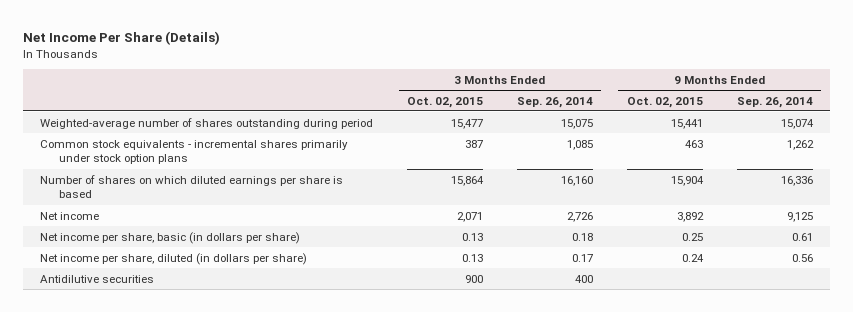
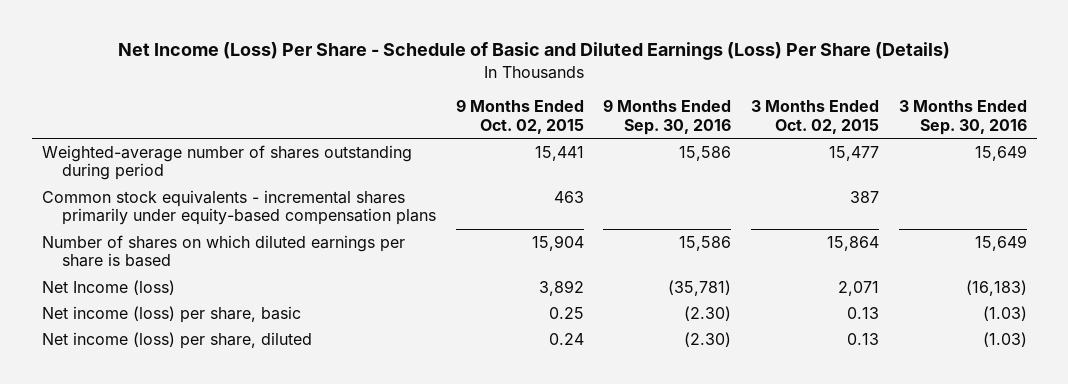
- Net Income Per Share (Details)
+ Net Income (Loss) Per Share - Schedule of Basic and Diluted Earnings (Loss) Per Share (Details)
- | 3 Months Ended Oct. 02, 2015 | 3 Months Ended Sep. 26, 2014 | 9 Months Ended Oct. 02, 2015 | 9 Months Ended Sep. 26, 2014
+ | 9 Months Ended Oct. 02, 2015 | 9 Months Ended Sep. 30, 2016 | 3 Months Ended Oct. 02, 2015 | 3 Months Ended Sep. 30, 2016
- Common stock equivalents - incremental shares primarily under stock option plans | 387 | 1,085 | 463 | 1,262
+ Common stock equivalents - incremental shares primarily under equity-based compensation plans | 463 | | 387 |
- Net income | 2,071 | 2,726 | 3,892 | 9,125
- Net income per share, basic (in dollars per share) | 0.13 | 0.18 | 0.25 | 0.61
- Net income per share, diluted (in dollars per share) | 0.13 | 0.17 | 0.24 | 0.56
- Antidilutive securities | 900 | 400 | |
+ Net Income (loss) | 3,892 | (35,781) | 2,071 | (16,183)
+ Net income (loss) per share, basic | 0.25 | (2.30) | 0.13 | (1.03)
+ Net income (loss) per share, diluted | 0.24 | (2.30) | 0.13 | (1.03)

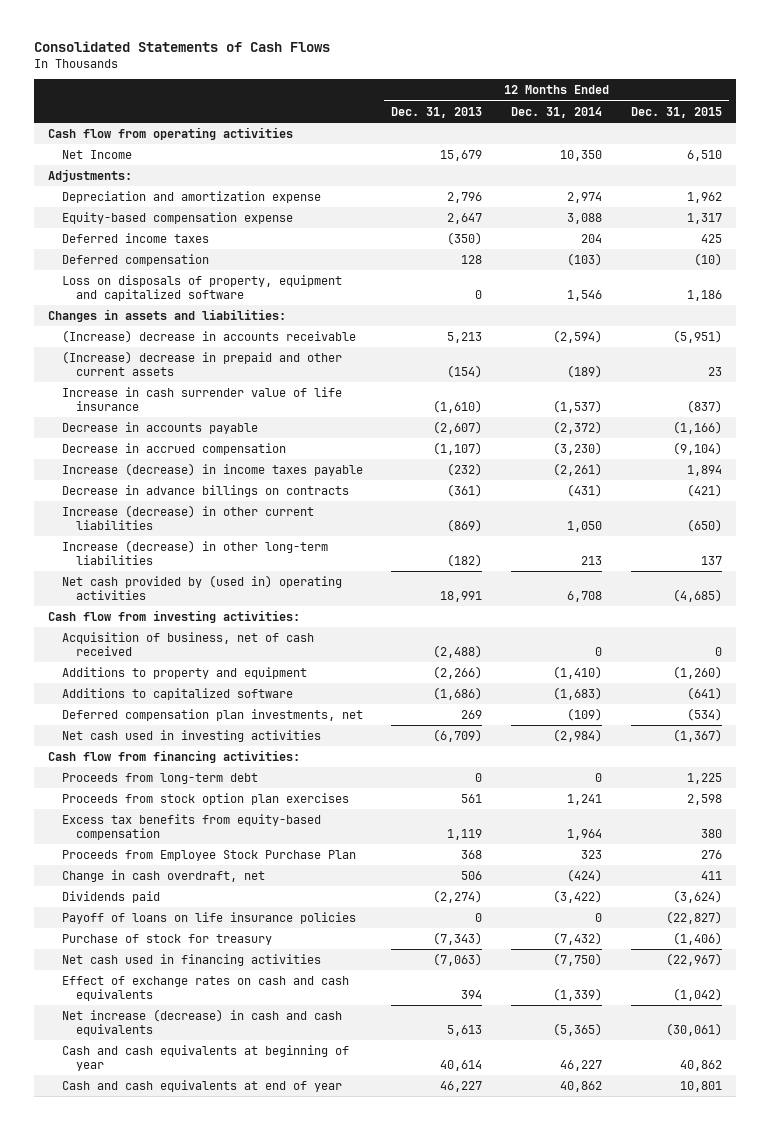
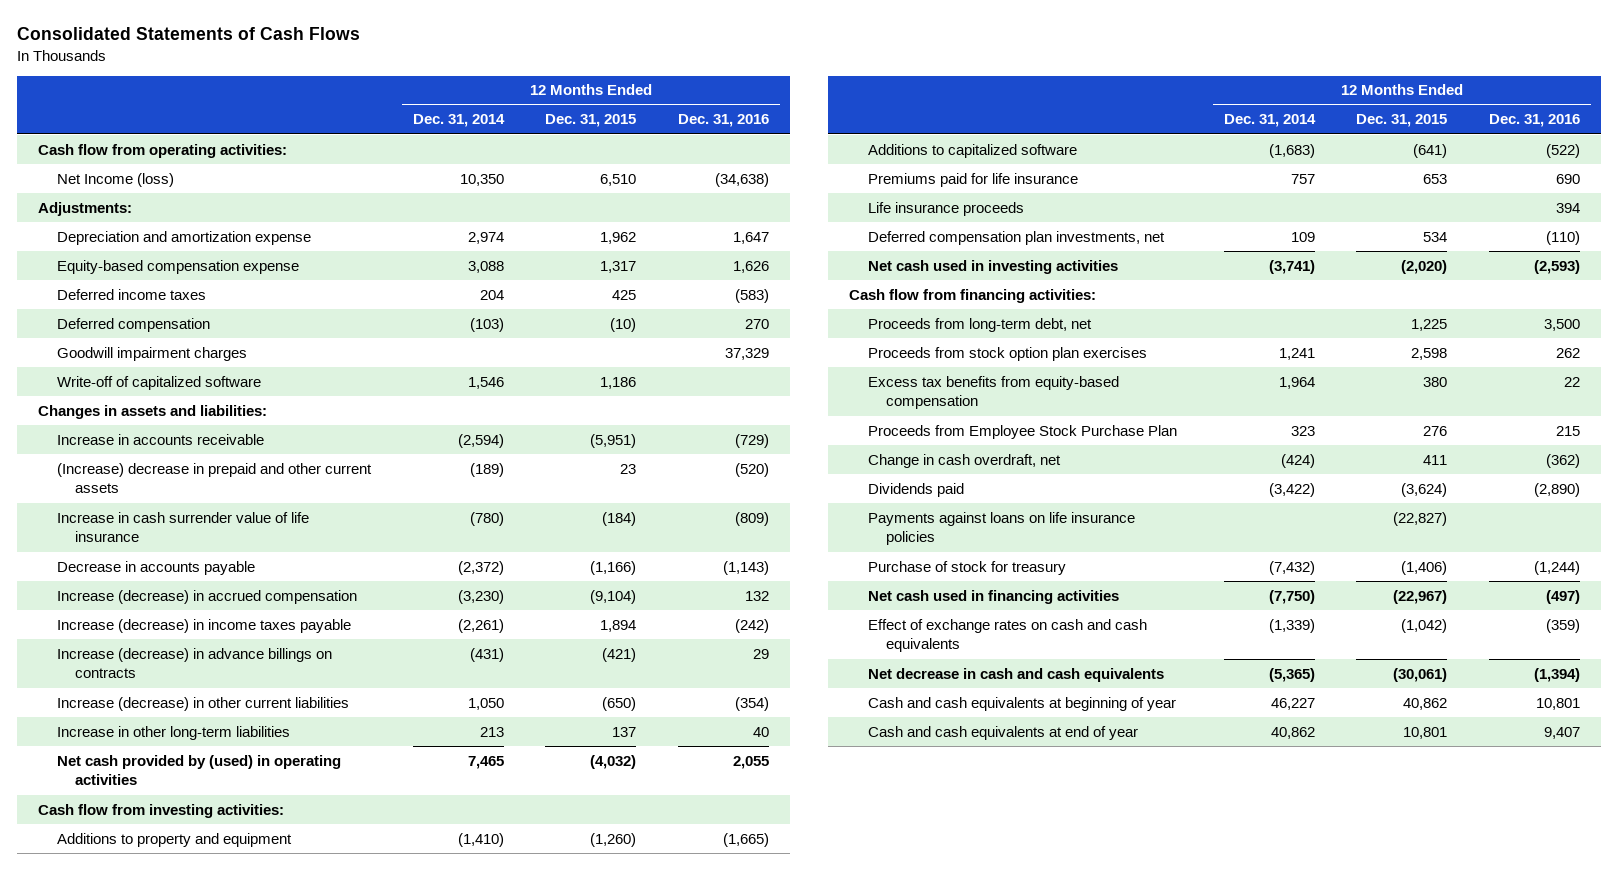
- | 12 Months Ended Dec. 31, 2013 | 12 Months Ended Dec. 31, 2014 | 12 Months Ended Dec. 31, 2015
+ | 12 Months Ended Dec. 31, 2014 | 12 Months Ended Dec. 31, 2015 | 12 Months Ended Dec. 31, 2016
- Cash flow from operating activities
- Net Income | 15,679 | 10,350 | 6,510
+ Cash flow from operating activities:
+ Net Income (loss) | 10,350 | 6,510 | (34,638)
- Loss on disposals of property, equipment and capitalized software | 0 | 1,546 | 1,186
+ Goodwill impairment charges | | | 37,329
+ Write-off of capitalized software | 1,546 | 1,186 |
- (Increase) decrease in accounts receivable | 5,213 | (2,594) | (5,951)
+ Increase in accounts receivable | (2,594) | (5,951) | (729)
- Increase in cash surrender value of life insurance | (1,610) | (1,537) | (837)
+ Increase in cash surrender value of life insurance | (780) | (184) | (809)
- Decrease in accrued compensation | (1,107) | (3,230) | (9,104)
+ Increase (decrease) in accrued compensation | (3,230) | (9,104) | 132
- Decrease in advance billings on contracts | (361) | (431) | (421)
+ Increase (decrease) in advance billings on contracts | (431) | (421) | 29
- Increase (decrease) in other long-term liabilities | (182) | 213 | 137
- Net cash provided by (used in) operating activities | 18,991 | 6,708 | (4,685)
+ Increase in other long-term liabilities | 213 | 137 | 40
+ Net cash provided by (used) in operating activities | 7,465 | (4,032) | 2,055
- Acquisition of business, net of cash received | (2,488) | 0 | 0
- Deferred compensation plan investments, net | 269 | (109) | (534)
- Net cash used in investing activities | (6,709) | (2,984) | (1,367)
+ Premiums paid for life insurance | 757 | 653 | 690
+ Life insurance proceeds | | | 394
+ Deferred compensation plan investments, net | 109 | 534 | (110)
+ Net cash used in investing activities | (3,741) | (2,020) | (2,593)
- Proceeds from long-term debt | 0 | 0 | 1,225
+ Proceeds from long-term debt, net | | 1,225 | 3,500
- Payoff of loans on life insurance policies | 0 | 0 | (22,827)
+ Payments against loans on life insurance policies | | (22,827) |
- Net increase (decrease) in cash and cash equivalents | 5,613 | (5,365) | (30,061)
+ Net decrease in cash and cash equivalents | (5,365) | (30,061) | (1,394)

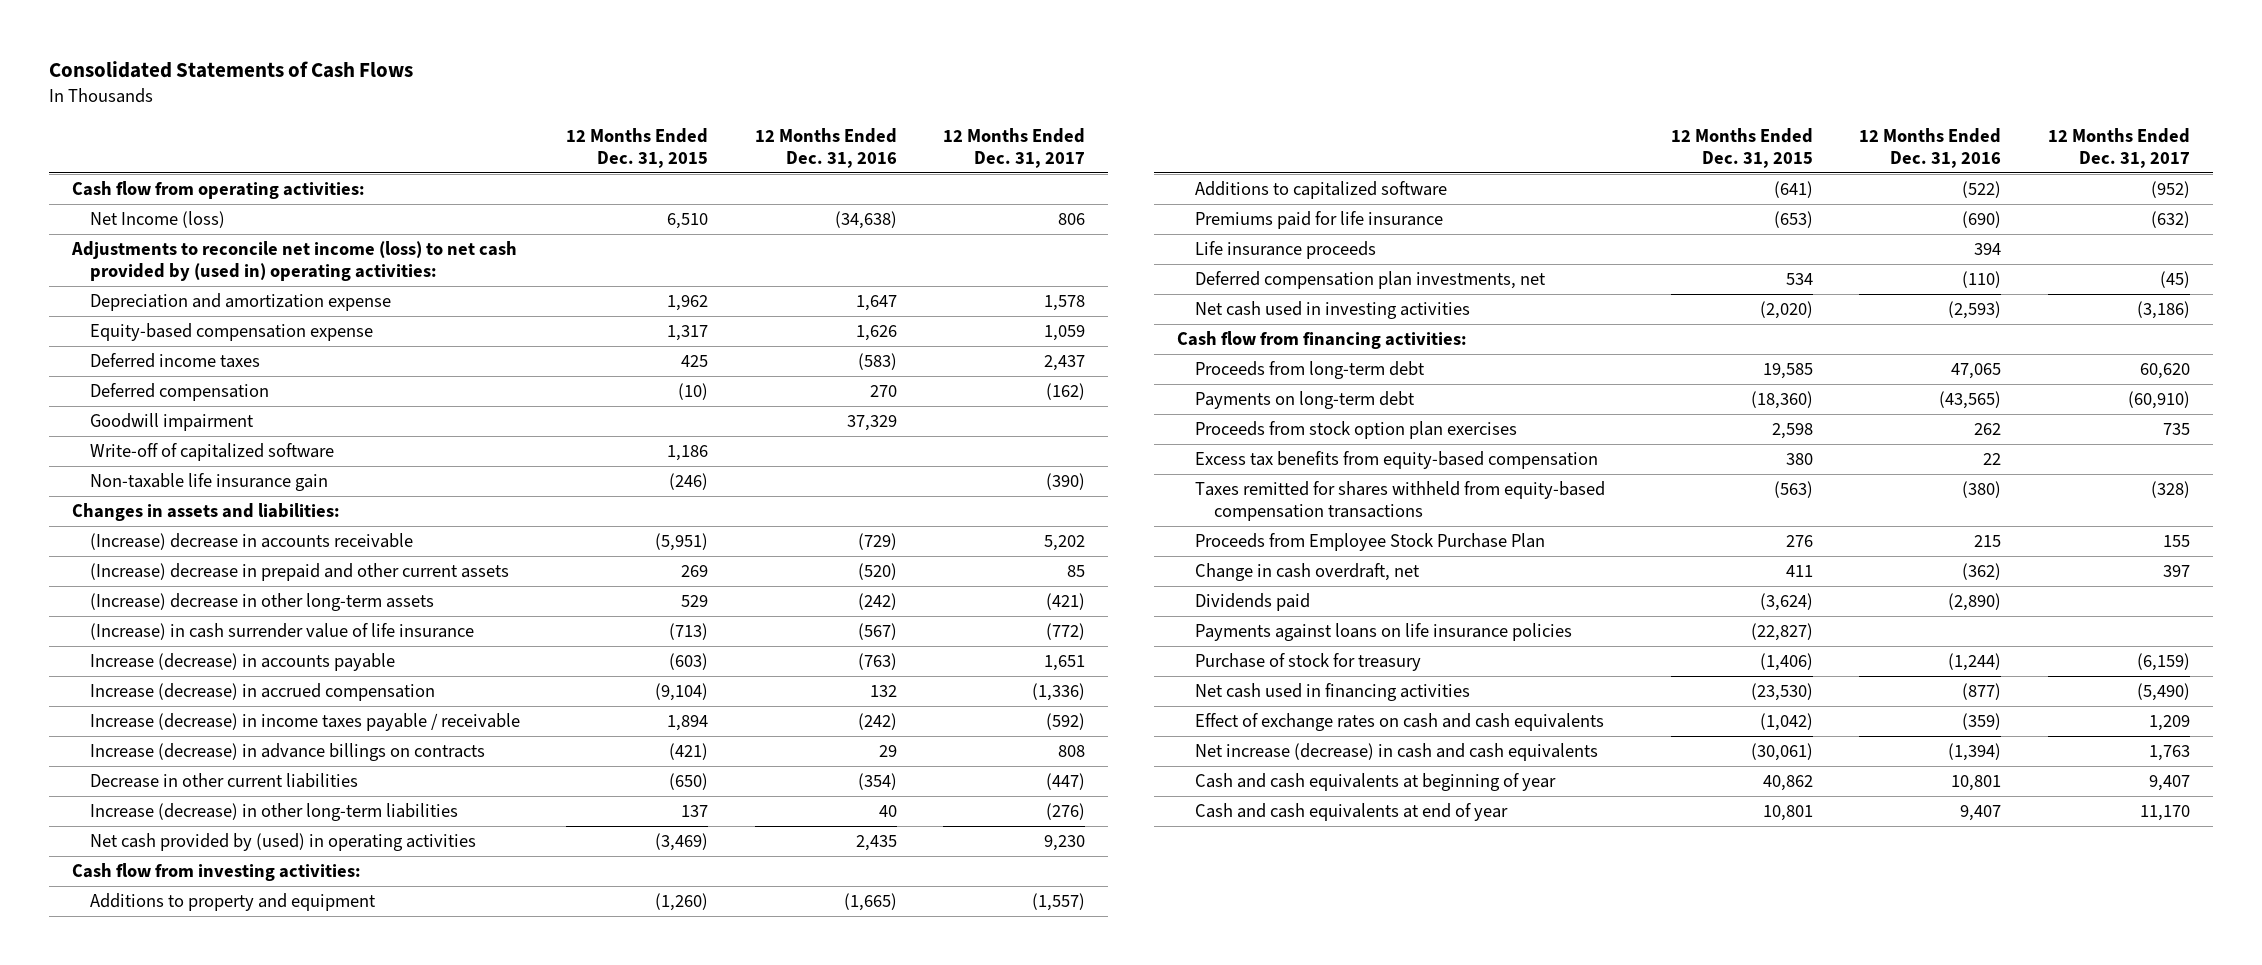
- | 12 Months Ended Dec. 31, 2014 | 12 Months Ended Dec. 31, 2015 | 12 Months Ended Dec. 31, 2016
+ | 12 Months Ended Dec. 31, 2015 | 12 Months Ended Dec. 31, 2016 | 12 Months Ended Dec. 31, 2017
- Adjustments:
+ Adjustments to reconcile net income (loss) to net cash provided by (used in) operating activities:
- Goodwill impairment charges | | | 37,329
+ Goodwill impairment | | 37,329 |
+ Non-taxable life insurance gain | (246) | | (390)
- Increase in accounts receivable | (2,594) | (5,951) | (729)
- (Increase) decrease in prepaid and other current assets | (189) | 23 | (520)
- Increase in cash surrender value of life insurance | (780) | (184) | (809)
- Decrease in accounts payable | (2,372) | (1,166) | (1,143)
+ (Increase) decrease in accounts receivable | (5,951) | (729) | 5,202
+ (Increase) decrease in prepaid and other current assets | 269 | (520) | 85
+ (Increase) decrease in other long-term assets | 529 | (242) | (421)
+ (Increase) in cash surrender value of life insurance | (713) | (567) | (772)
+ Increase (decrease) in accounts payable | (603) | (763) | 1,651
- Increase (decrease) in income taxes payable | (2,261) | 1,894 | (242)
+ Increase (decrease) in income taxes payable / receivable | 1,894 | (242) | (592)
- Increase (decrease) in other current liabilities | 1,050 | (650) | (354)
- Increase in other long-term liabilities | 213 | 137 | 40
- Net cash provided by (used) in operating activities | 7,465 | (4,032) | 2,055
+ Decrease in other current liabilities | (650) | (354) | (447)
+ Increase (decrease) in other long-term liabilities | 137 | 40 | (276)
+ Net cash provided by (used) in operating activities | (3,469) | 2,435 | 9,230
- Premiums paid for life insurance | 757 | 653 | 690
+ Premiums paid for life insurance | (653) | (690) | (632)
- Proceeds from long-term debt, net | | 1,225 | 3,500
+ Proceeds from long-term debt | 19,585 | 47,065 | 60,620
+ Payments on long-term debt | (18,360) | (43,565) | (60,910)
+ Taxes remitted for shares withheld from equity-based compensation transactions | (563) | (380) | (328)
- Net cash used in financing activities | (7,750) | (22,967) | (497)
+ Net cash used in financing activities | (23,530) | (877) | (5,490)
- Net decrease in cash and cash equivalents | (5,365) | (30,061) | (1,394)
+ Net increase (decrease) in cash and cash equivalents | (30,061) | (1,394) | 1,763

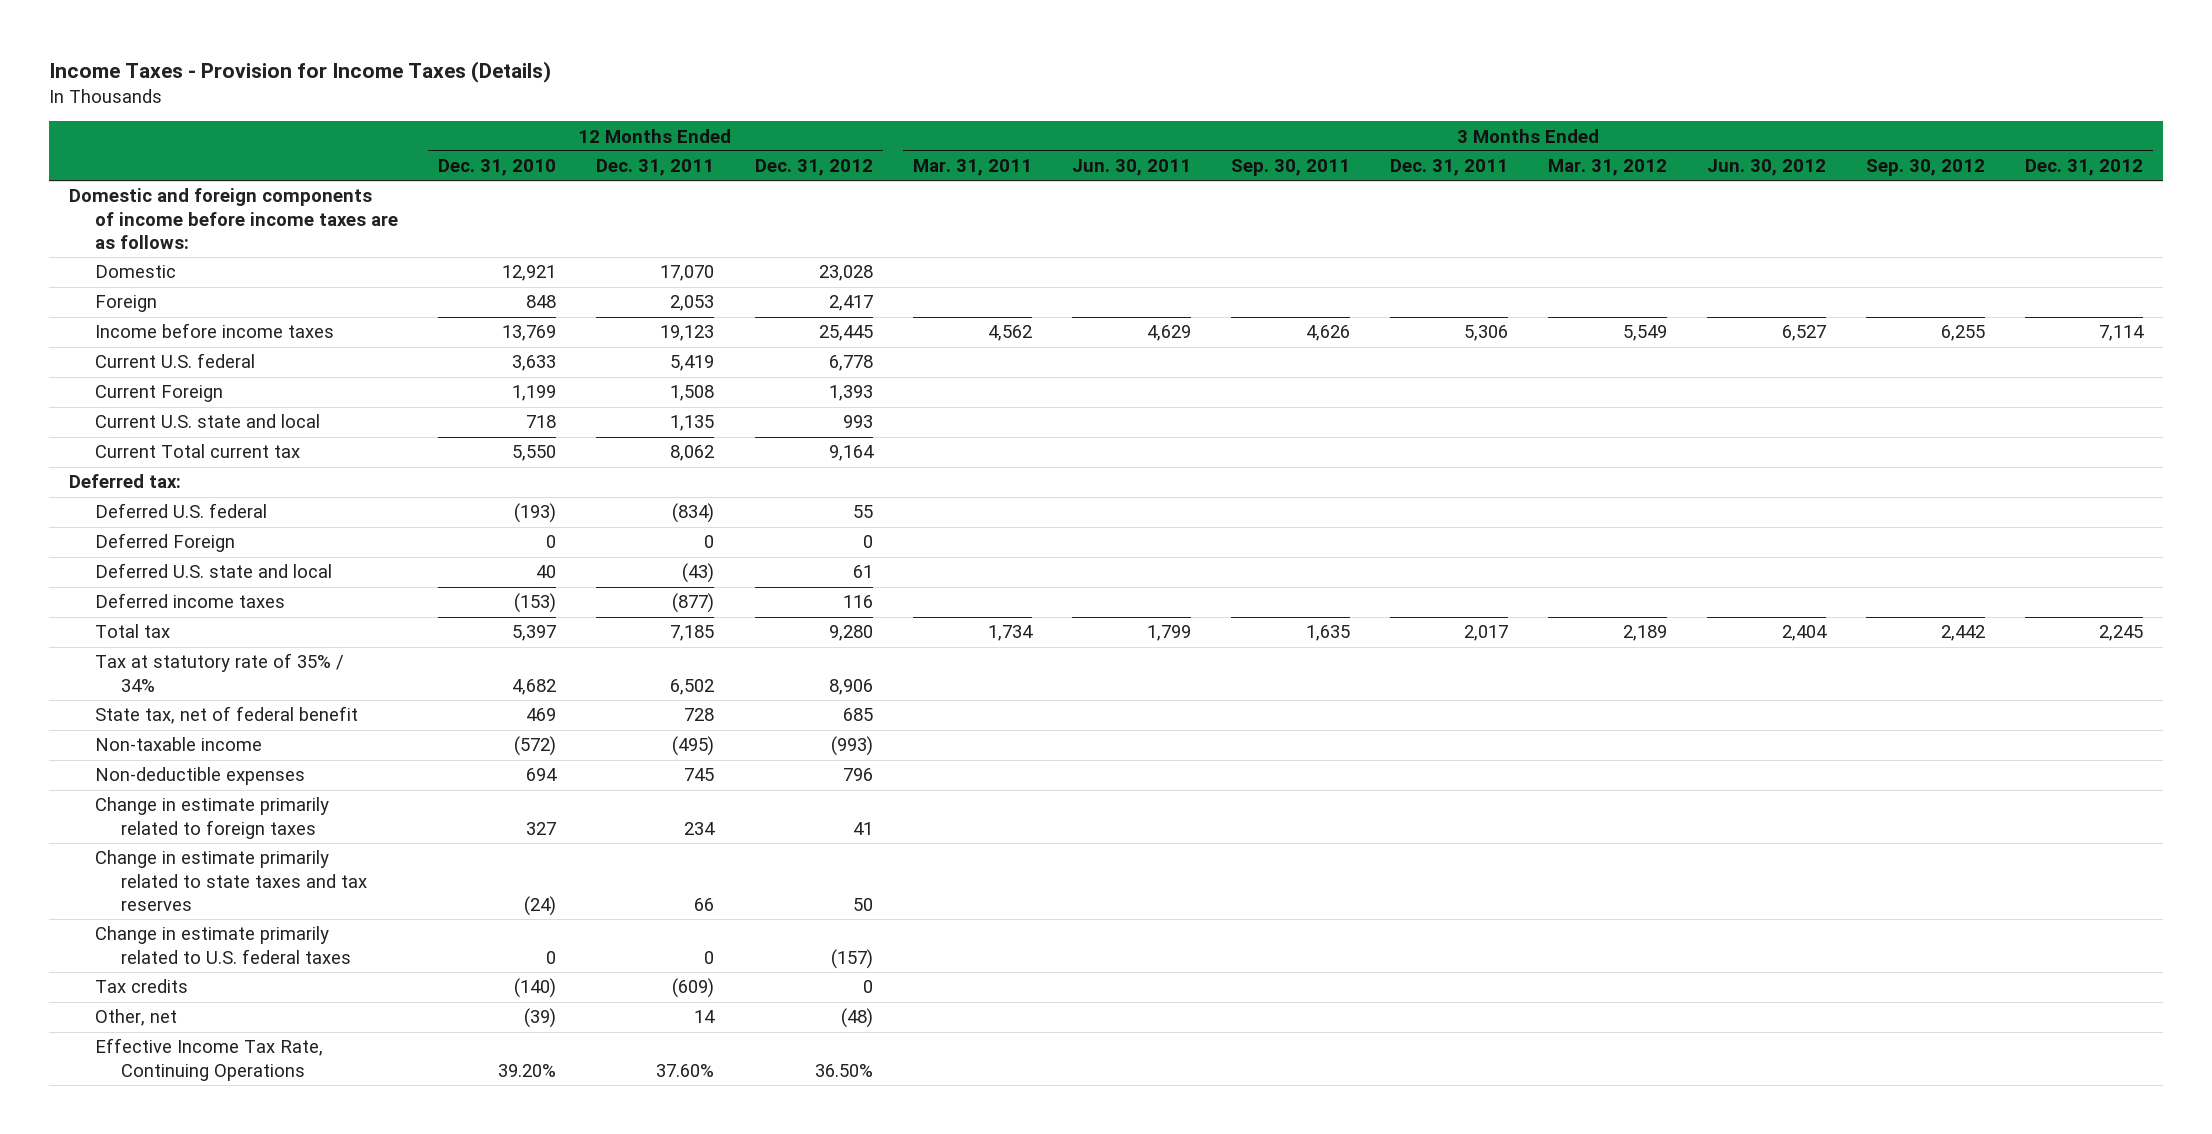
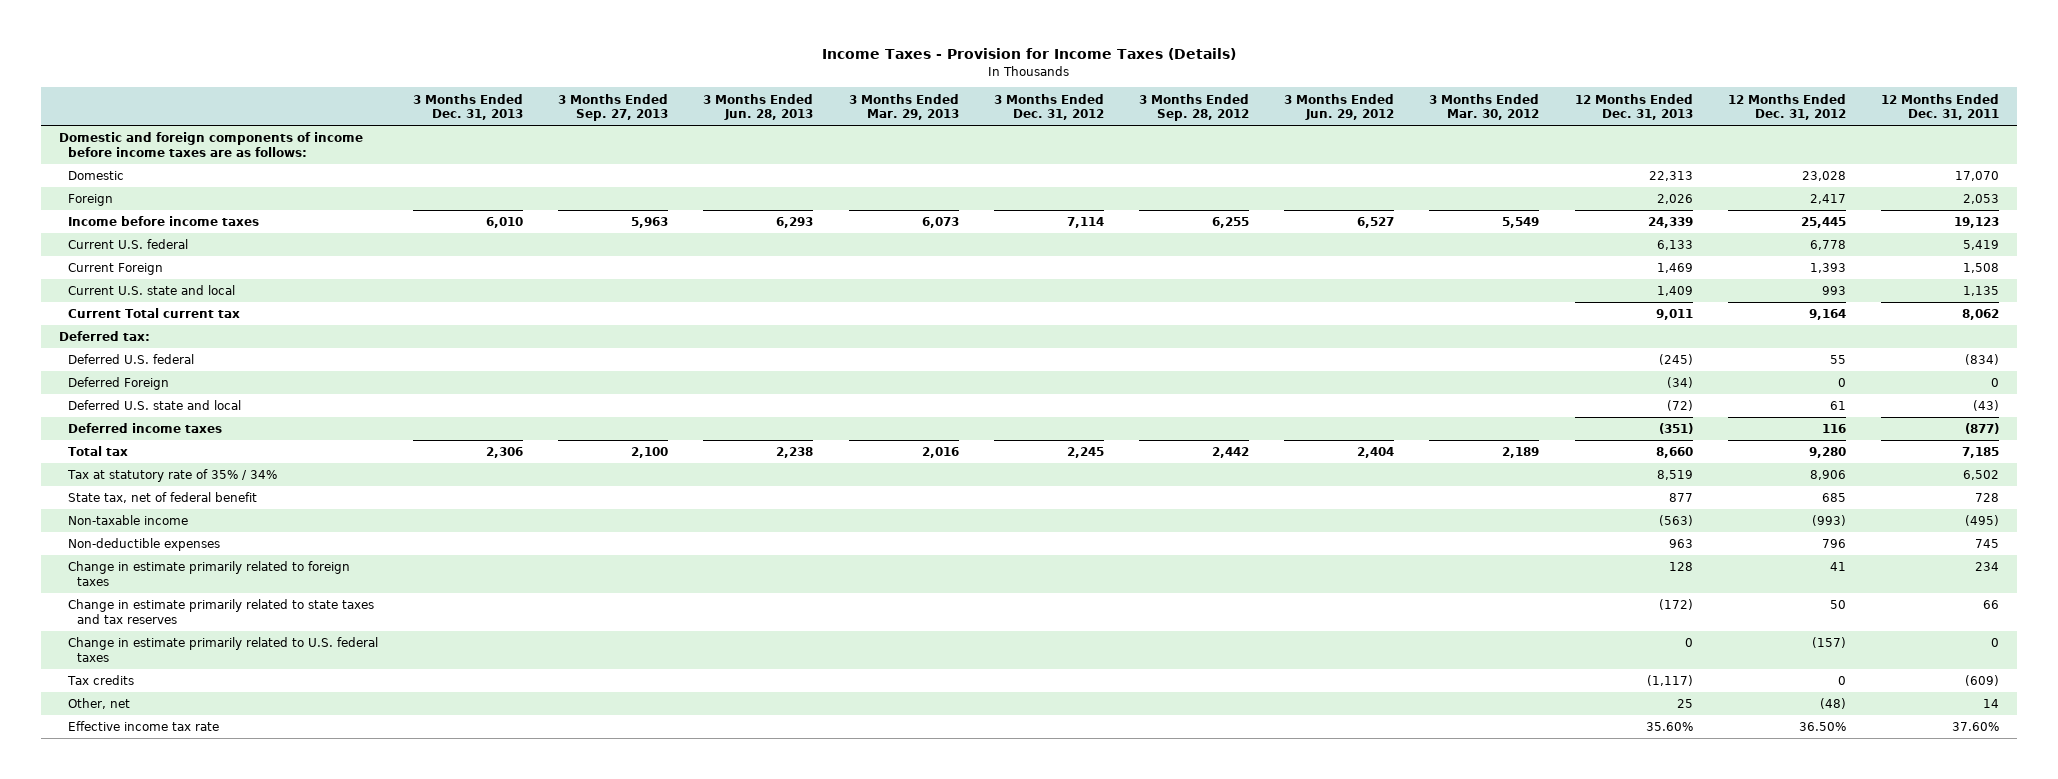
- | 12 Months Ended Dec. 31, 2010 | 12 Months Ended Dec. 31, 2011 | 12 Months Ended Dec. 31, 2012 | 3 Months Ended Mar. 31, 2011 | 3 Months Ended Jun. 30, 2011 | 3 Months Ended Sep. 30, 2011 | 3 Months Ended Dec. 31, 2011 | 3 Months Ended Mar. 31, 2012 | 3 Months Ended Jun. 30, 2012 | 3 Months Ended Sep. 30, 2012 | 3 Months Ended Dec. 31, 2012
+ | 3 Months Ended Dec. 31, 2013 | 3 Months Ended Sep. 27, 2013 | 3 Months Ended Jun. 28, 2013 | 3 Months Ended Mar. 29, 2013 | 3 Months Ended Dec. 31, 2012 | 3 Months Ended Sep. 28, 2012 | 3 Months Ended Jun. 29, 2012 | 3 Months Ended Mar. 30, 2012 | 12 Months Ended Dec. 31, 2013 | 12 Months Ended Dec. 31, 2012 | 12 Months Ended Dec. 31, 2011
- Effective Income Tax Rate, Continuing Operations | 39.20% | 37.60% | 36.50% | | | | | | | |
+ Effective income tax rate | | | | | | | | | 35.60% | 36.50% | 37.60%

